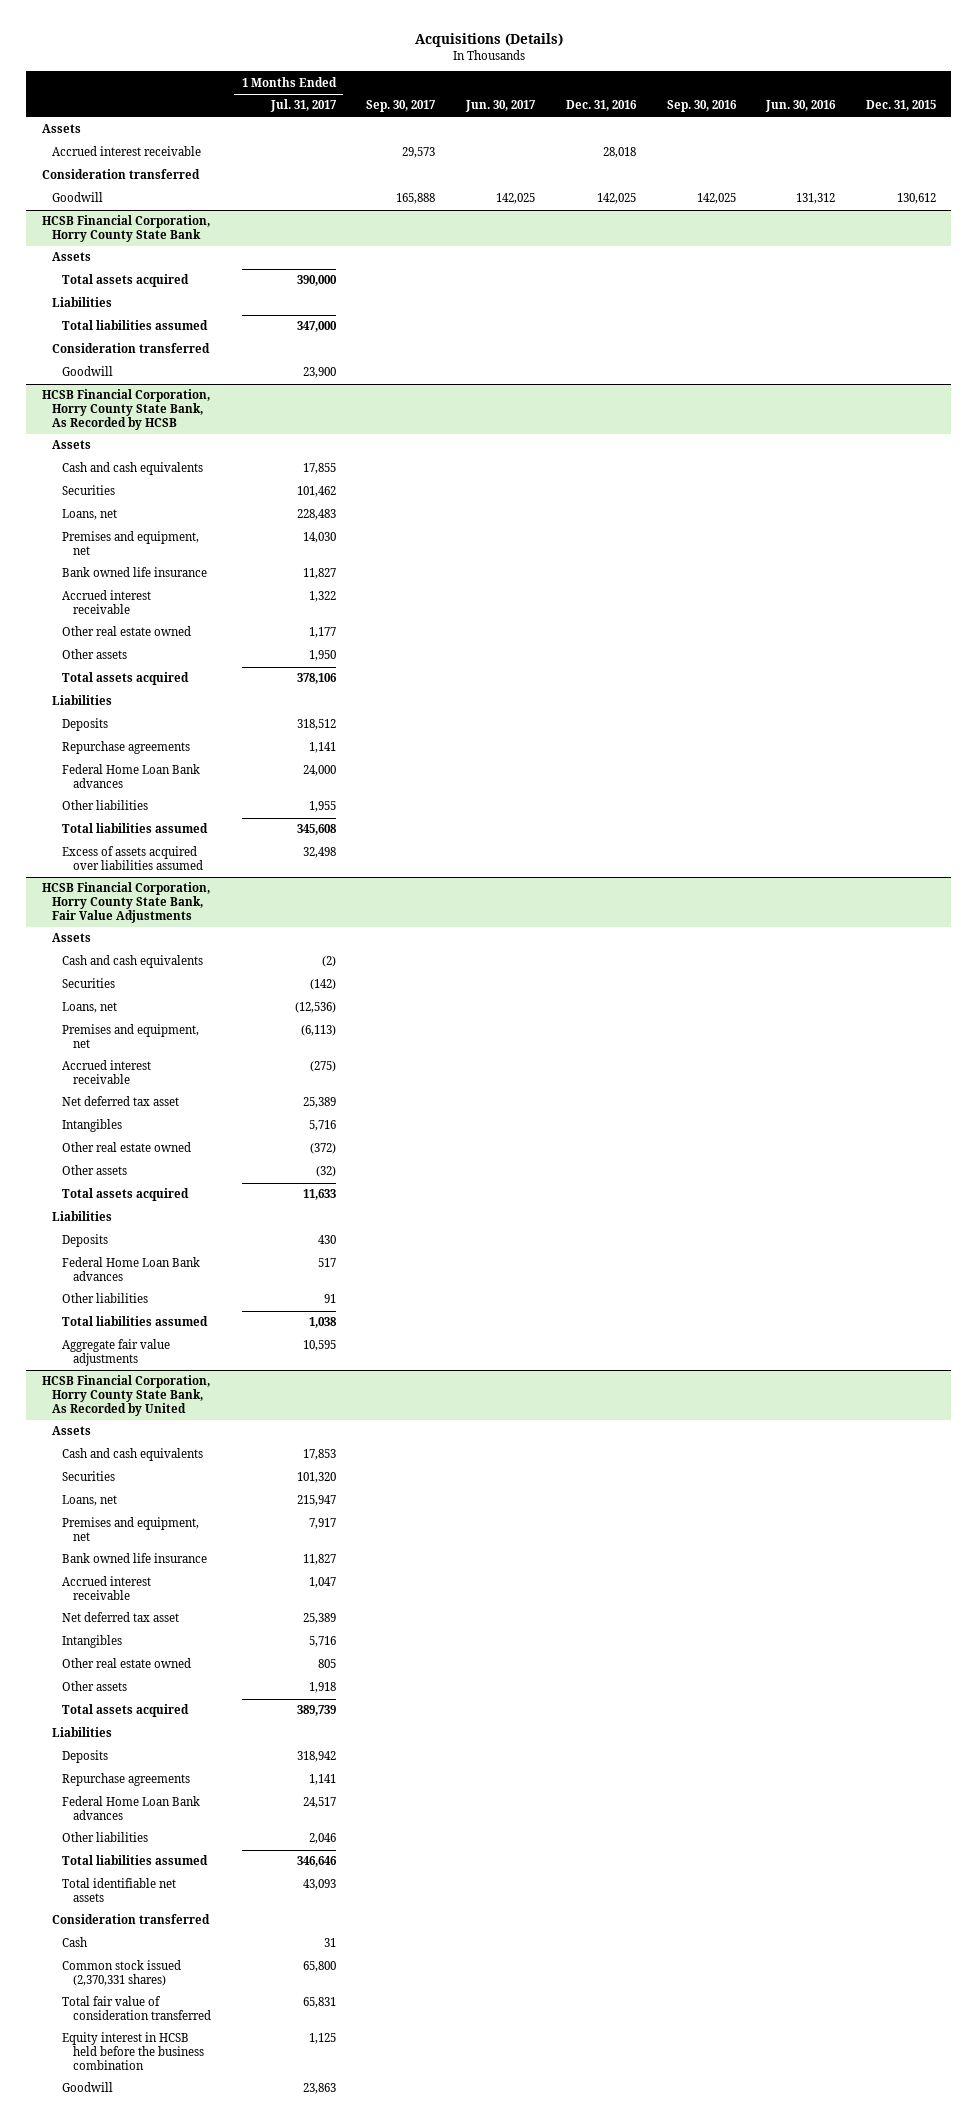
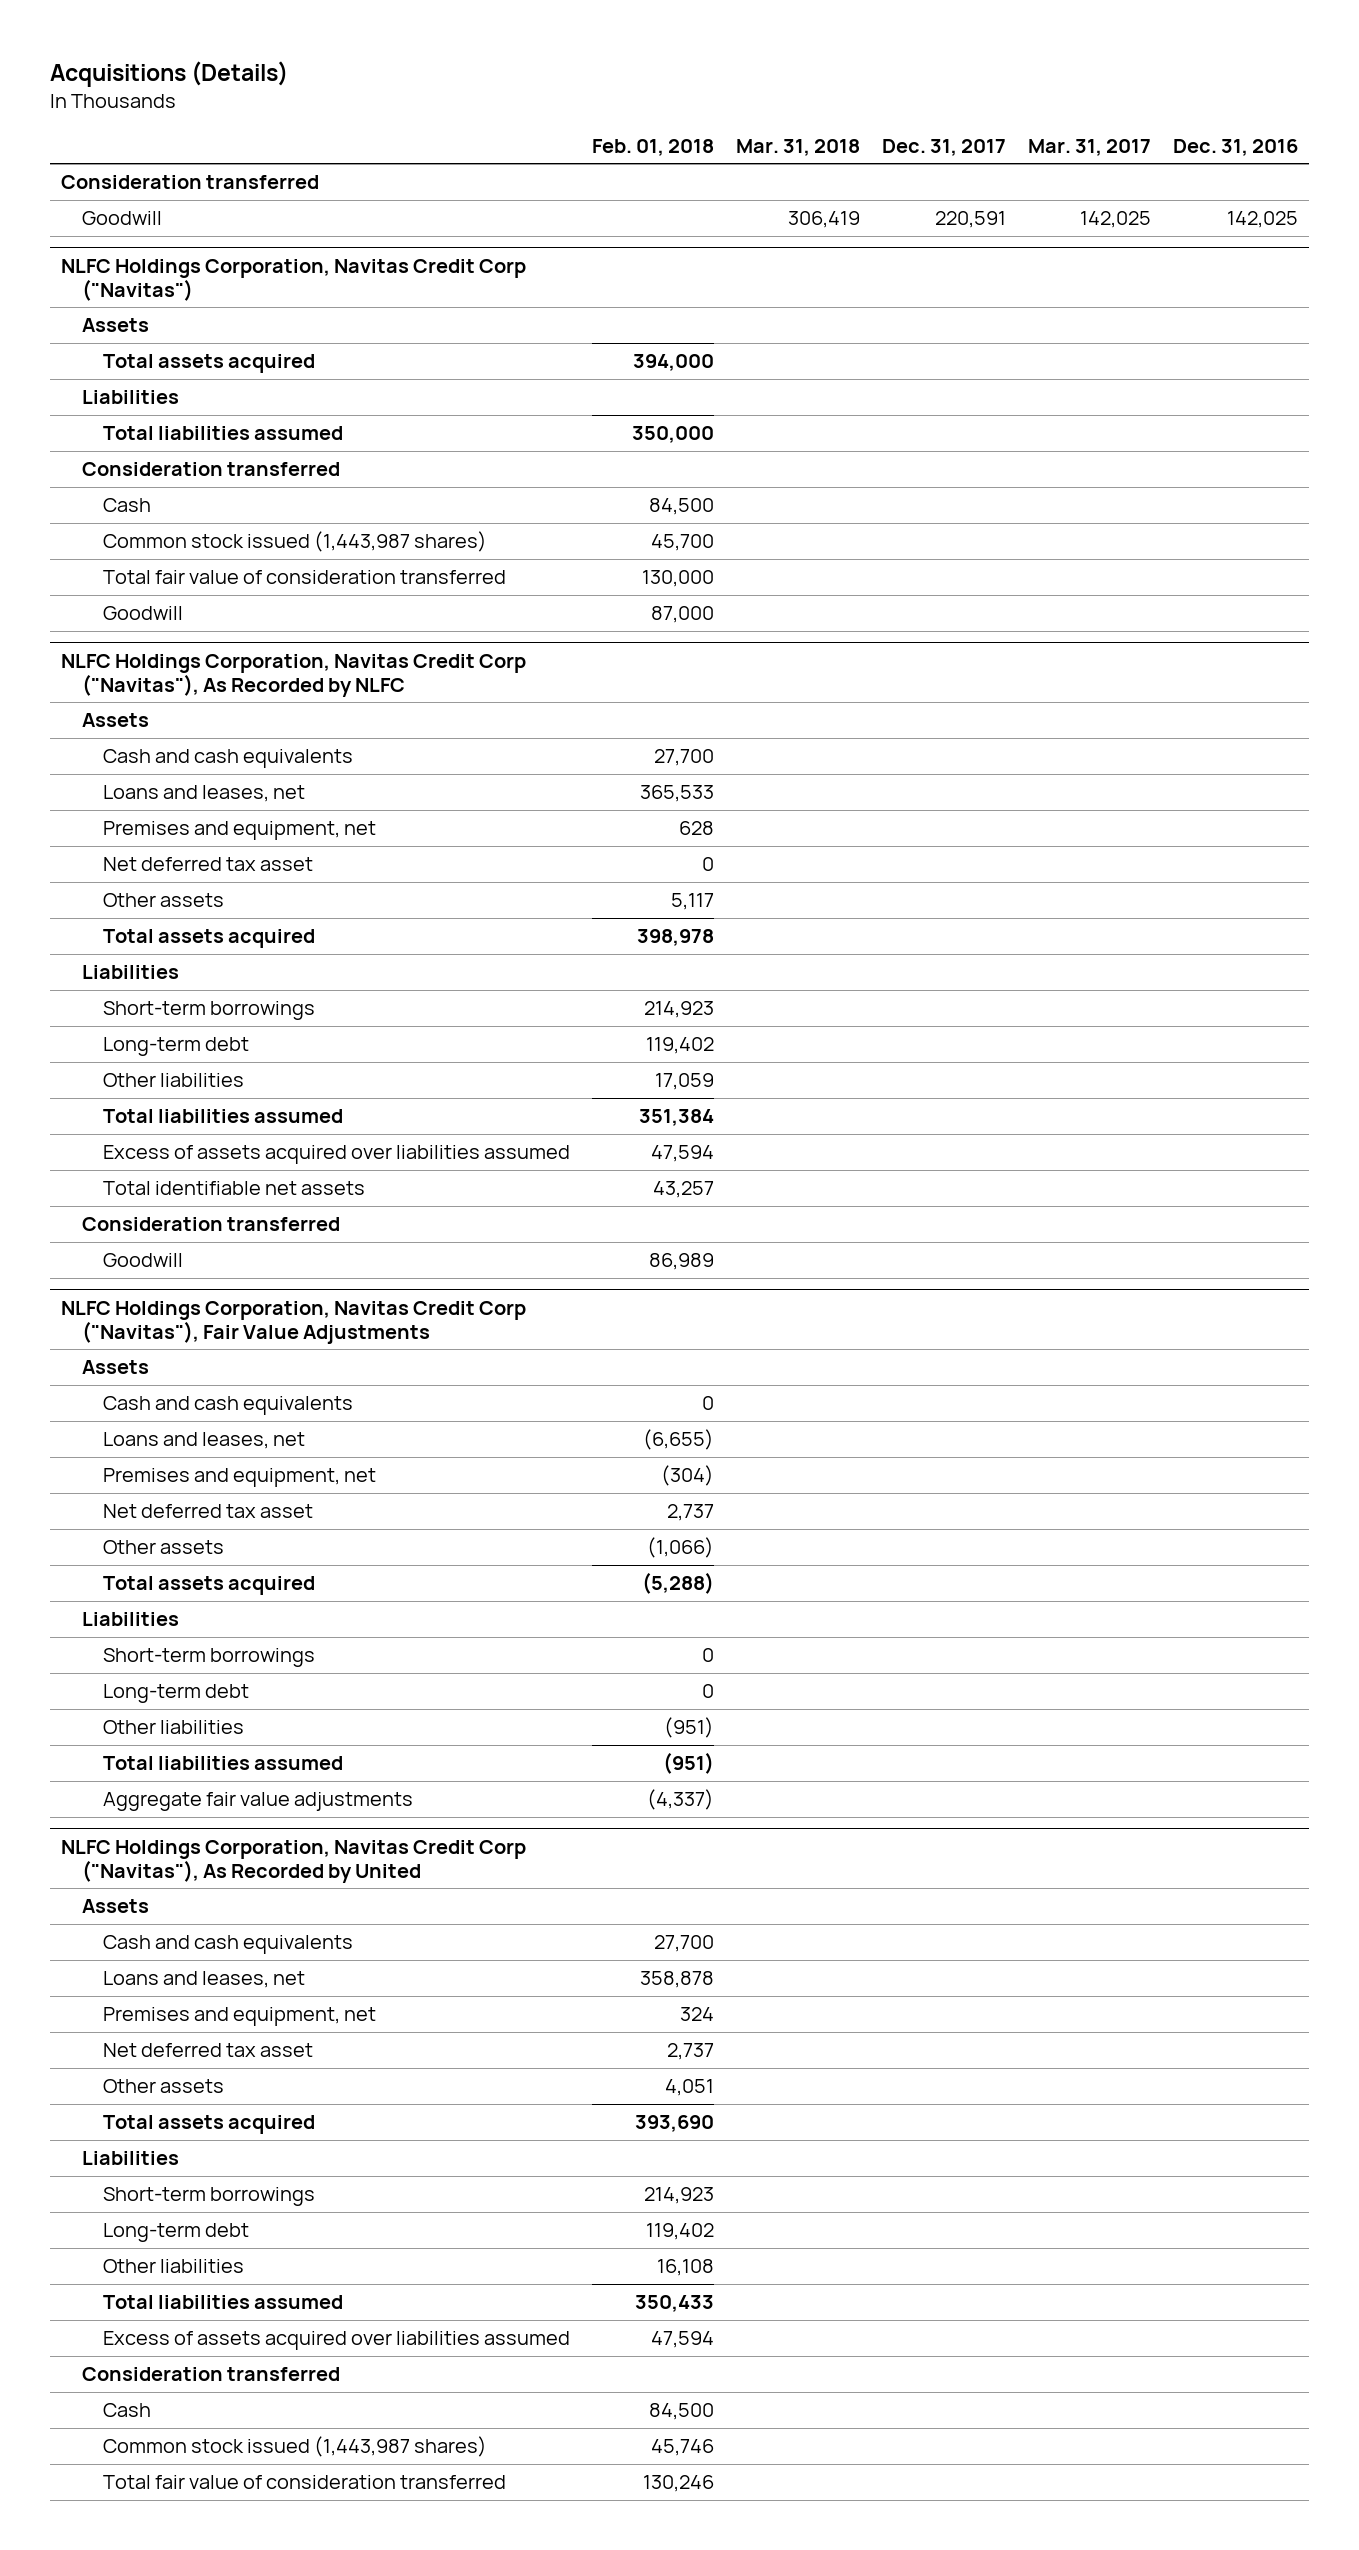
- | 1 Months Ended Jul. 31, 2017 | Sep. 30, 2017 | Jun. 30, 2017 | Dec. 31, 2016 | Sep. 30, 2016 | Jun. 30, 2016 | Dec. 31, 2015
+ | Feb. 01, 2018 | Mar. 31, 2018 | Dec. 31, 2017 | Mar. 31, 2017 | Dec. 31, 2016
- Assets
- Accrued interest receivable | | 29,573 | | 28,018 | | |
- HCSB Financial Corporation, Horry County State Bank
- Assets
- Total assets acquired | 390,000 | | | | | |
- Liabilities
- Total liabilities assumed | 347,000 | | | | | |
- Consideration transferred
- Goodwill | 23,900 | | | | | |
- HCSB Financial Corporation, Horry County State Bank, As Recorded by HCSB
- Assets
- Cash and cash equivalents | 17,855 | | | | | |
- Securities | 101,462 | | | | | |
- Loans, net | 228,483 | | | | | |
- Premises and equipment, net | 14,030 | | | | | |
- Bank owned life insurance | 11,827 | | | | | |
- Accrued interest receivable | 1,322 | | | | | |
- Other real estate owned | 1,177 | | | | | |
- Other assets | 1,950 | | | | | |
- Total assets acquired | 378,106 | | | | | |
- Liabilities
- Deposits | 318,512 | | | | | |
- Repurchase agreements | 1,141 | | | | | |
- Federal Home Loan Bank advances | 24,000 | | | | | |
- Other liabilities | 1,955 | | | | | |
- Total liabilities assumed | 345,608 | | | | | |
- Excess of assets acquired over liabilities assumed | 32,498 | | | | | |
- HCSB Financial Corporation, Horry County State Bank, Fair Value Adjustments
- Assets
- Cash and cash equivalents | (2) | | | | | |
- Securities | (142) | | | | | |
- Loans, net | (12,536) | | | | | |
- Premises and equipment, net | (6,113) | | | | | |
- Accrued interest receivable | (275) | | | | | |
- Net deferred tax asset | 25,389 | | | | | |
- Intangibles | 5,716 | | | | | |
- Other real estate owned | (372) | | | | | |
- Other assets | (32) | | | | | |
- Total assets acquired | 11,633 | | | | | |
- Liabilities
- Deposits | 430 | | | | | |
- Federal Home Loan Bank advances | 517 | | | | | |
- Other liabilities | 91 | | | | | |
- Total liabilities assumed | 1,038 | | | | | |
- Aggregate fair value adjustments | 10,595 | | | | | |
- HCSB Financial Corporation, Horry County State Bank, As Recorded by United
- Assets
- Cash and cash equivalents | 17,853 | | | | | |
- Securities | 101,320 | | | | | |
- Loans, net | 215,947 | | | | | |
- Premises and equipment, net | 7,917 | | | | | |
- Bank owned life insurance | 11,827 | | | | | |
- Accrued interest receivable | 1,047 | | | | | |
- Net deferred tax asset | 25,389 | | | | | |
- Intangibles | 5,716 | | | | | |
- Other real estate owned | 805 | | | | | |
- Other assets | 1,918 | | | | | |
- Total assets acquired | 389,739 | | | | | |
- Liabilities
- Deposits | 318,942 | | | | | |
- Repurchase agreements | 1,141 | | | | | |
- Federal Home Loan Bank advances | 24,517 | | | | | |
- Other liabilities | 2,046 | | | | | |
- Total liabilities assumed | 346,646 | | | | | |
- Total identifiable net assets | 43,093 | | | | | |
- Consideration transferred
- Cash | 31 | | | | | |
- Common stock issued (2,370,331 shares) | 65,800 | | | | | |
- Total fair value of consideration transferred | 65,831 | | | | | |
- Equity interest in HCSB held before the business combination | 1,125 | | | | | |
- Goodwill | 23,863 | | | | | |
+ NLFC Holdings Corporation, Navitas Credit Corp ("Navitas")
+ Assets
+ Total assets acquired | 394,000 | | | |
+ Liabilities
+ Total liabilities assumed | 350,000 | | | |
+ Consideration transferred
+ Cash | 84,500 | | | |
+ Common stock issued (1,443,987 shares) | 45,700 | | | |
+ Total fair value of consideration transferred | 130,000 | | | |
+ Goodwill | 87,000 | | | |
+ NLFC Holdings Corporation, Navitas Credit Corp ("Navitas"), As Recorded by NLFC
+ Assets
+ Cash and cash equivalents | 27,700 | | | |
+ Loans and leases, net | 365,533 | | | |
+ Premises and equipment, net | 628 | | | |
+ Net deferred tax asset | 0 | | | |
+ Other assets | 5,117 | | | |
+ Total assets acquired | 398,978 | | | |
+ Liabilities
+ Short-term borrowings | 214,923 | | | |
+ Long-term debt | 119,402 | | | |
+ Other liabilities | 17,059 | | | |
+ Total liabilities assumed | 351,384 | | | |
+ Excess of assets acquired over liabilities assumed | 47,594 | | | |
+ Total identifiable net assets | 43,257 | | | |
+ Consideration transferred
+ Goodwill | 86,989 | | | |
+ NLFC Holdings Corporation, Navitas Credit Corp ("Navitas"), Fair Value Adjustments
+ Assets
+ Cash and cash equivalents | 0 | | | |
+ Loans and leases, net | (6,655) | | | |
+ Premises and equipment, net | (304) | | | |
+ Net deferred tax asset | 2,737 | | | |
+ Other assets | (1,066) | | | |
+ Total assets acquired | (5,288) | | | |
+ Liabilities
+ Short-term borrowings | 0 | | | |
+ Long-term debt | 0 | | | |
+ Other liabilities | (951) | | | |
+ Total liabilities assumed | (951) | | | |
+ Aggregate fair value adjustments | (4,337) | | | |
+ NLFC Holdings Corporation, Navitas Credit Corp ("Navitas"), As Recorded by United
+ Assets
+ Cash and cash equivalents | 27,700 | | | |
+ Loans and leases, net | 358,878 | | | |
+ Premises and equipment, net | 324 | | | |
+ Net deferred tax asset | 2,737 | | | |
+ Other assets | 4,051 | | | |
+ Total assets acquired | 393,690 | | | |
+ Liabilities
+ Short-term borrowings | 214,923 | | | |
+ Long-term debt | 119,402 | | | |
+ Other liabilities | 16,108 | | | |
+ Total liabilities assumed | 350,433 | | | |
+ Excess of assets acquired over liabilities assumed | 47,594 | | | |
+ Consideration transferred
+ Cash | 84,500 | | | |
+ Common stock issued (1,443,987 shares) | 45,746 | | | |
+ Total fair value of consideration transferred | 130,246 | | | |

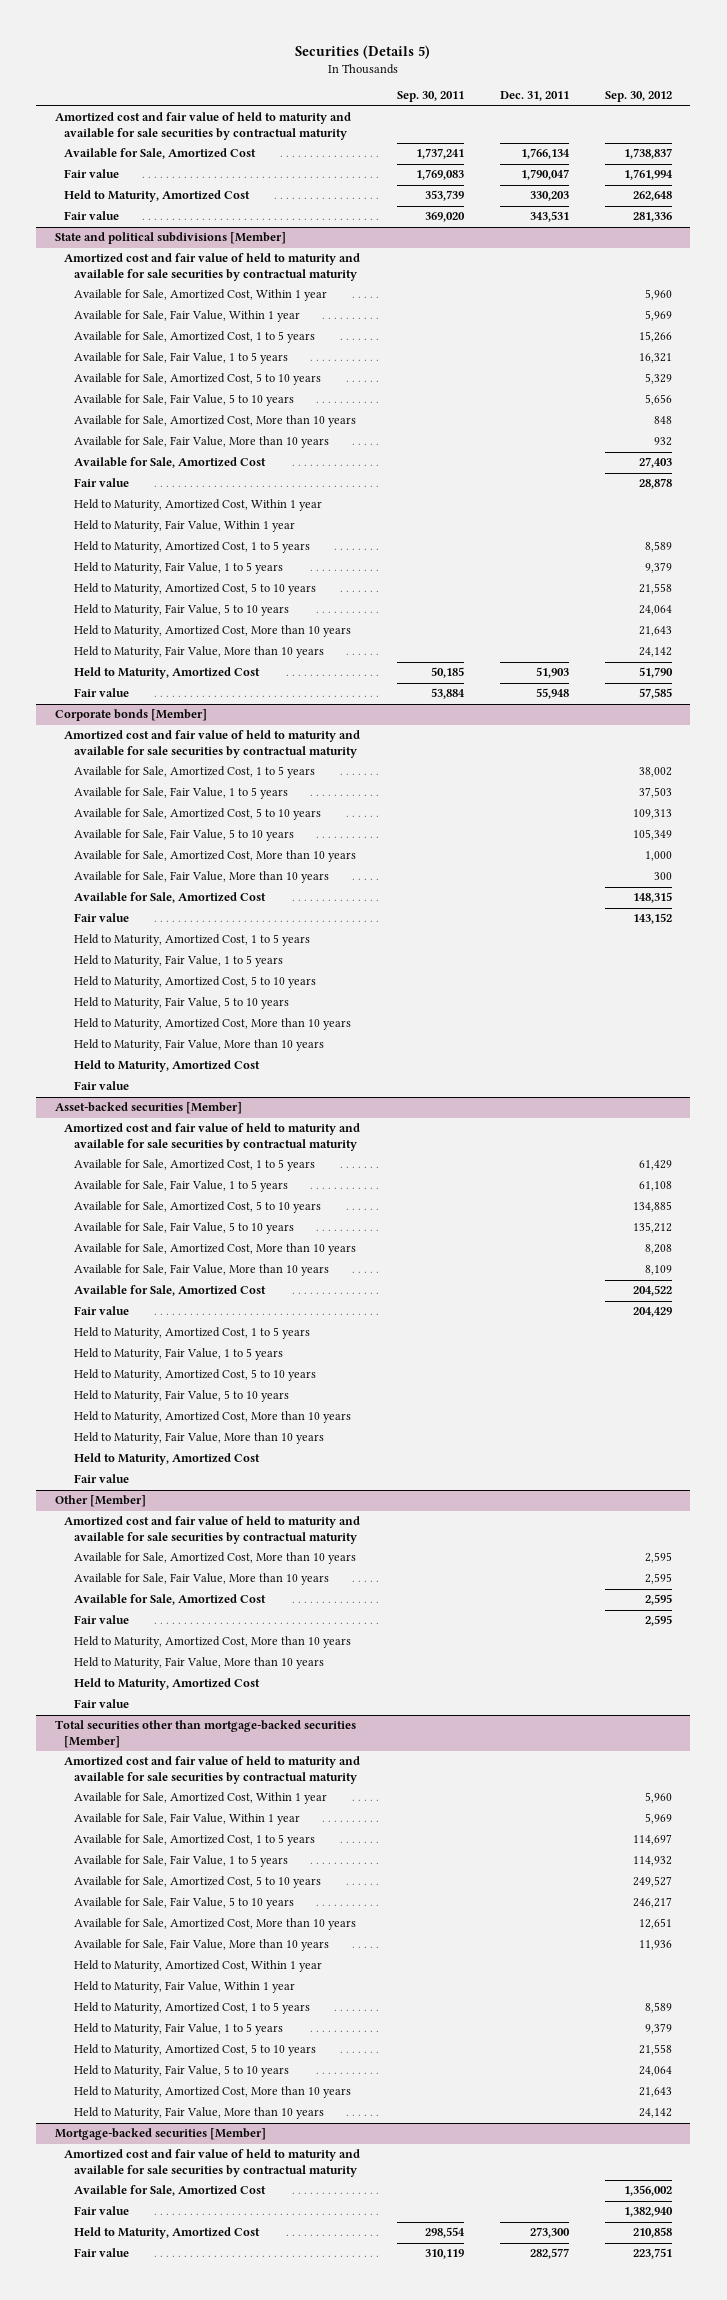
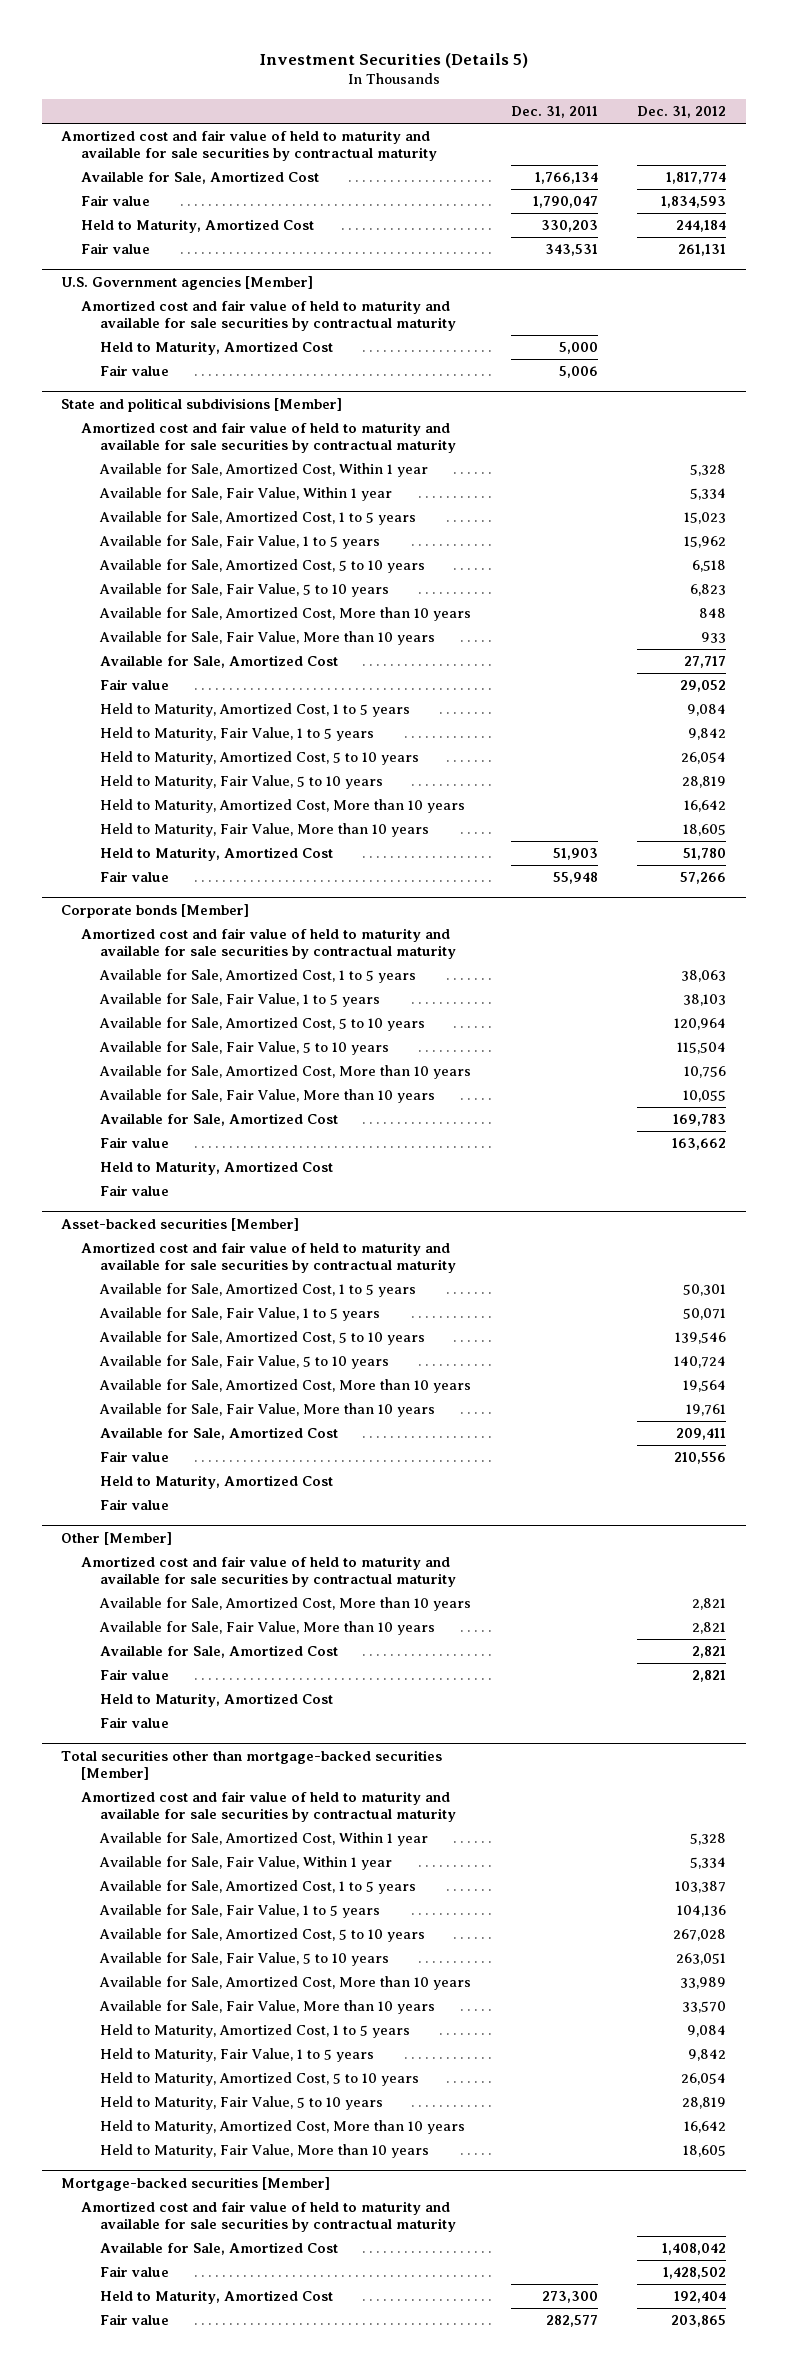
- Securities (Details 5)
+ Investment Securities (Details 5)
- | Sep. 30, 2011 | Dec. 31, 2011 | Sep. 30, 2012
+ | Dec. 31, 2011 | Dec. 31, 2012
+ U.S. Government agencies [Member]
+ Amortized cost and fair value of held to maturity and available for sale securities by contractual maturity
+ Held to Maturity, Amortized Cost | 5,000 |
+ Fair value | 5,006 |
@ State and political subdivisions [Member]
- Held to Maturity, Amortized Cost, Within 1 year
- Held to Maturity, Fair Value, Within 1 year
@ Corporate bonds [Member]
- Held to Maturity, Amortized Cost, 1 to 5 years
- Held to Maturity, Fair Value, 1 to 5 years
- Held to Maturity, Amortized Cost, 5 to 10 years
- Held to Maturity, Fair Value, 5 to 10 years
- Held to Maturity, Amortized Cost, More than 10 years
- Held to Maturity, Fair Value, More than 10 years
@ Asset-backed securities [Member]
- Held to Maturity, Amortized Cost, 1 to 5 years
- Held to Maturity, Fair Value, 1 to 5 years
- Held to Maturity, Amortized Cost, 5 to 10 years
- Held to Maturity, Fair Value, 5 to 10 years
- Held to Maturity, Amortized Cost, More than 10 years
- Held to Maturity, Fair Value, More than 10 years
@ Other [Member]
- Held to Maturity, Amortized Cost, More than 10 years
- Held to Maturity, Fair Value, More than 10 years
@ Total securities other than mortgage-backed securities [Member]
- Held to Maturity, Amortized Cost, Within 1 year
- Held to Maturity, Fair Value, Within 1 year

